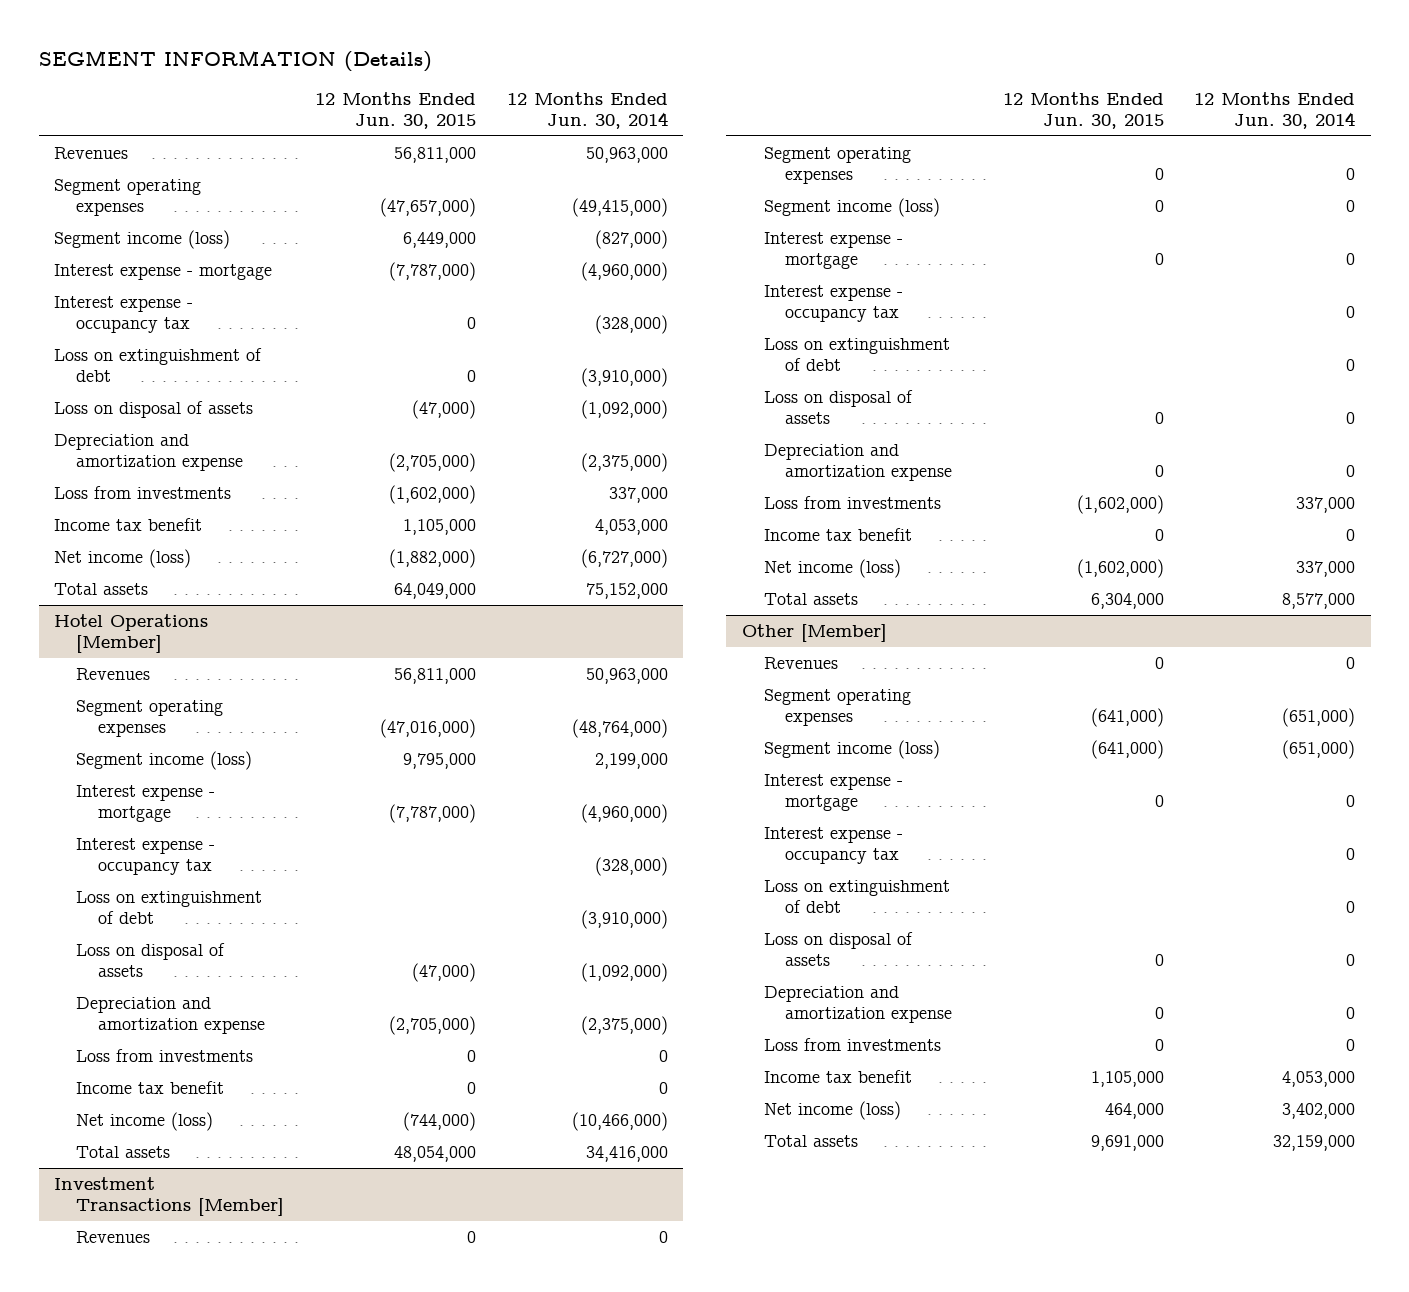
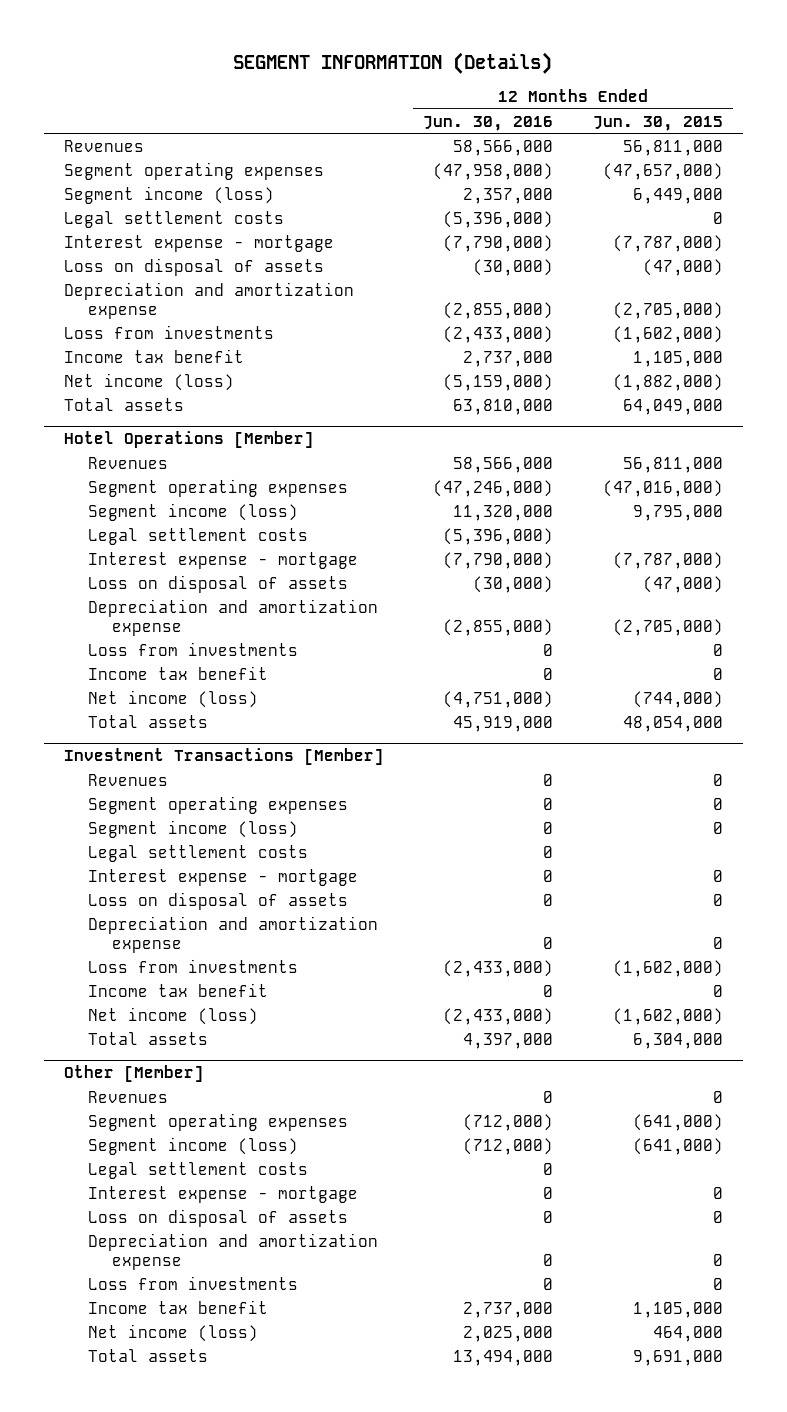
- | 12 Months Ended Jun. 30, 2015 | 12 Months Ended Jun. 30, 2014
+ | 12 Months Ended Jun. 30, 2016 | 12 Months Ended Jun. 30, 2015
+ Legal settlement costs | (5,396,000) | 0
- Interest expense - occupancy tax | 0 | (328,000)
- Loss on extinguishment of debt | 0 | (3,910,000)
@ Hotel Operations [Member]
+ Legal settlement costs | (5,396,000) |
- Interest expense - occupancy tax | | (328,000)
- Loss on extinguishment of debt | | (3,910,000)
@ Investment Transactions [Member]
+ Legal settlement costs | 0 |
- Interest expense - occupancy tax | | 0
- Loss on extinguishment of debt | | 0
@ Other [Member]
+ Legal settlement costs | 0 |
- Interest expense - occupancy tax | | 0
- Loss on extinguishment of debt | | 0

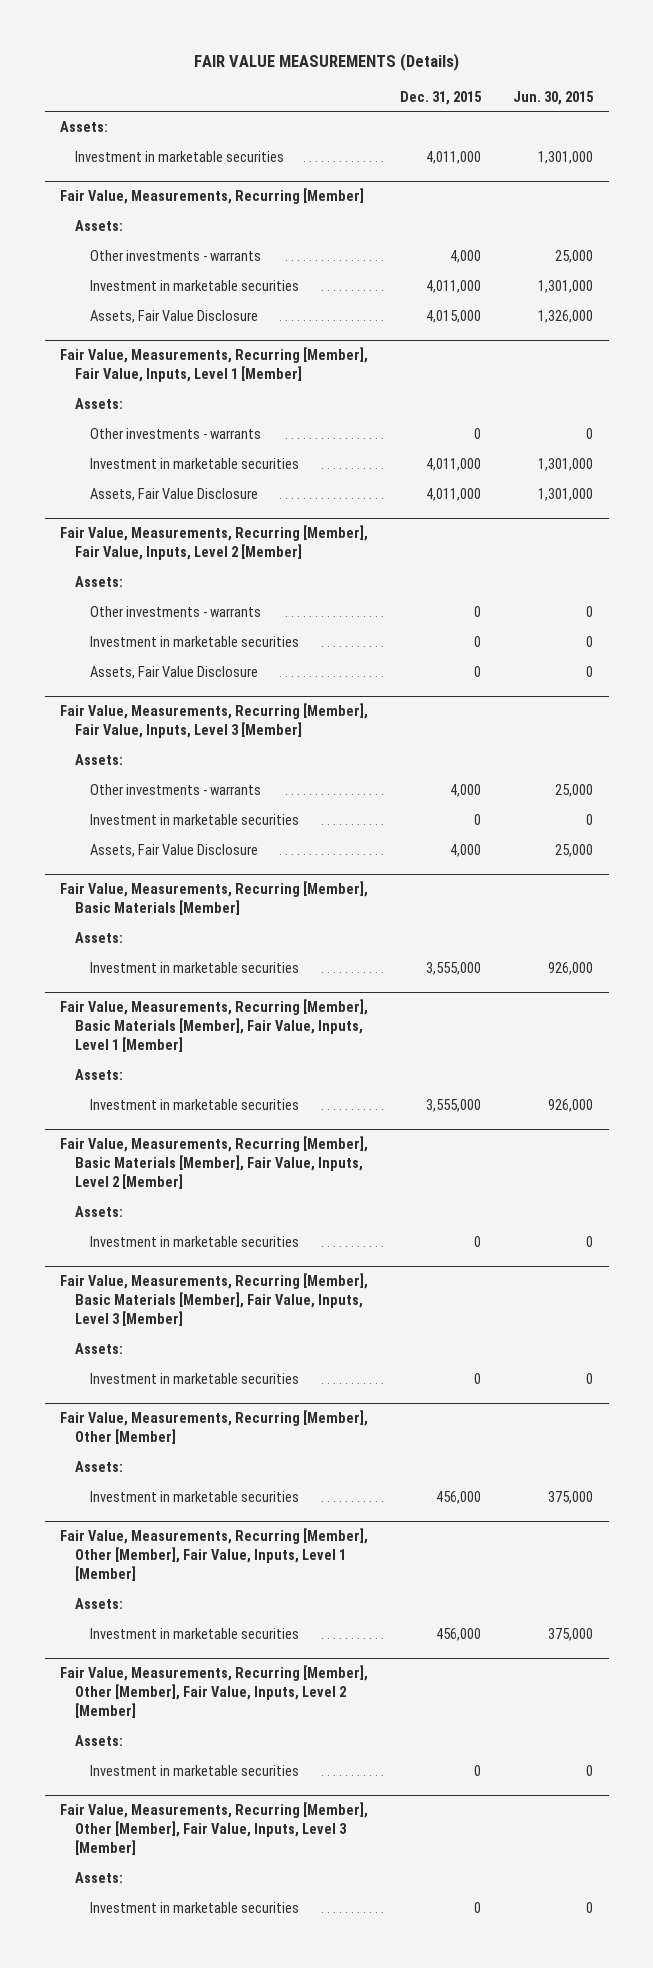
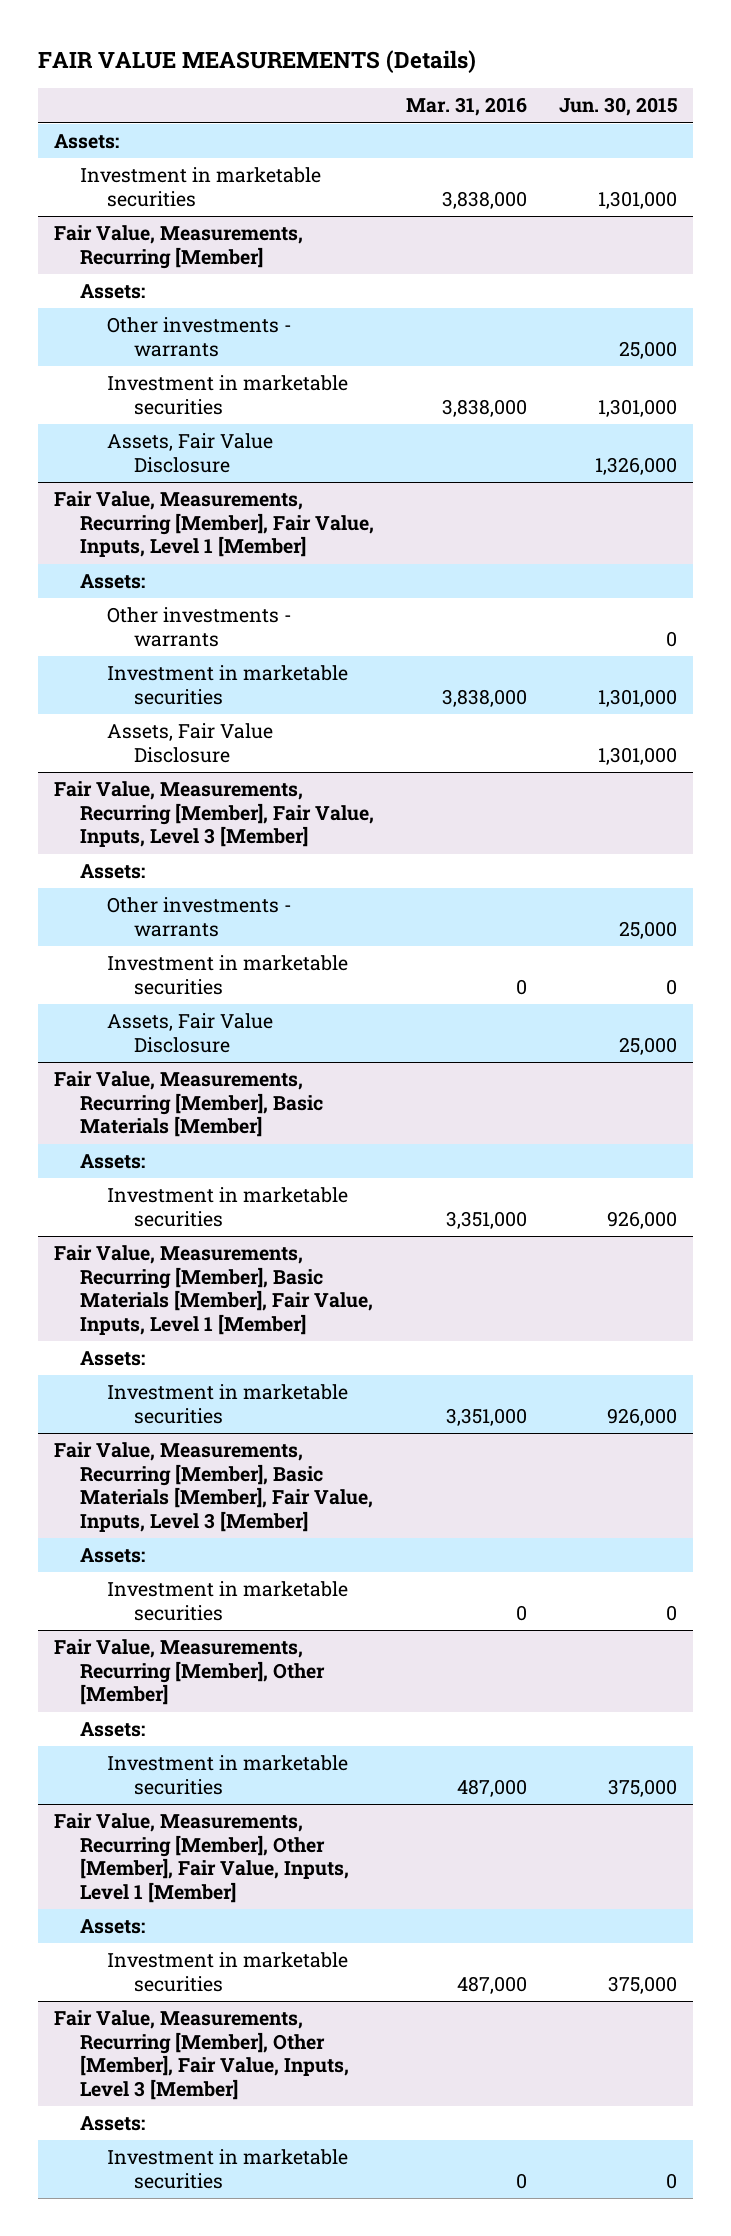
- | Dec. 31, 2015 | Jun. 30, 2015
+ | Mar. 31, 2016 | Jun. 30, 2015
- Fair Value, Measurements, Recurring [Member], Fair Value, Inputs, Level 2 [Member]
- Assets:
- Other investments - warrants | 0 | 0
- Investment in marketable securities | 0 | 0
- Assets, Fair Value Disclosure | 0 | 0
- Fair Value, Measurements, Recurring [Member], Basic Materials [Member], Fair Value, Inputs, Level 2 [Member]
- Assets:
- Investment in marketable securities | 0 | 0
- Fair Value, Measurements, Recurring [Member], Other [Member], Fair Value, Inputs, Level 2 [Member]
- Assets:
- Investment in marketable securities | 0 | 0

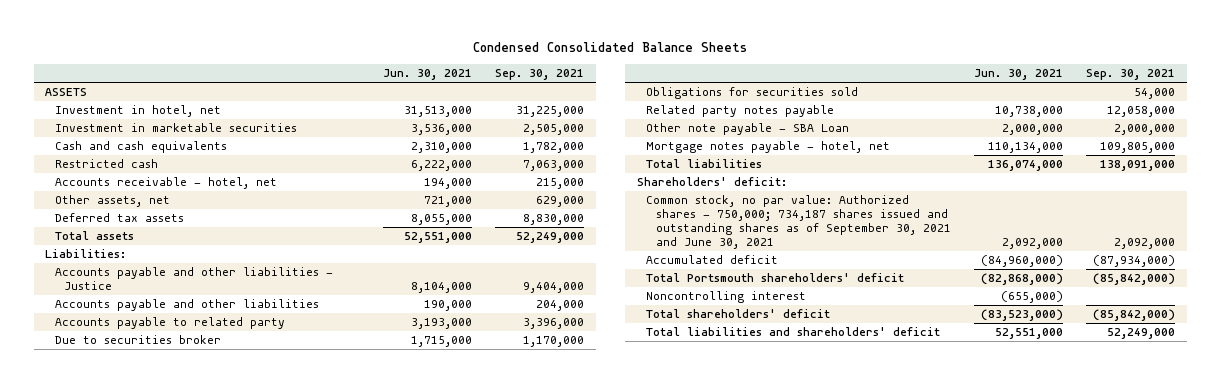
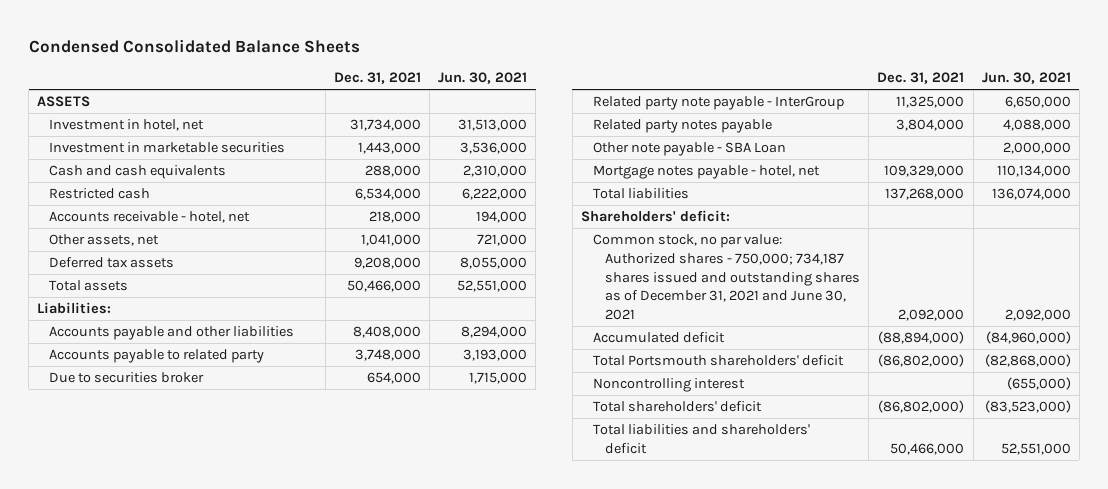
- | Jun. 30, 2021 | Sep. 30, 2021
+ | Dec. 31, 2021 | Jun. 30, 2021
- Accounts payable and other liabilities - Justice | 8,104,000 | 9,404,000
- Accounts payable and other liabilities | 190,000 | 204,000
+ Accounts payable and other liabilities | 8,408,000 | 8,294,000
- Obligations for securities sold | | 54,000
- Related party notes payable | 10,738,000 | 12,058,000
+ Related party note payable - InterGroup | 11,325,000 | 6,650,000
+ Related party notes payable | 3,804,000 | 4,088,000
- Common stock, no par value: Authorized shares - 750,000; 734,187 shares issued and outstanding shares as of September 30, 2021 and June 30, 2021 | 2,092,000 | 2,092,000
+ Common stock, no par value: Authorized shares - 750,000; 734,187 shares issued and outstanding shares as of December 31, 2021 and June 30, 2021 | 2,092,000 | 2,092,000

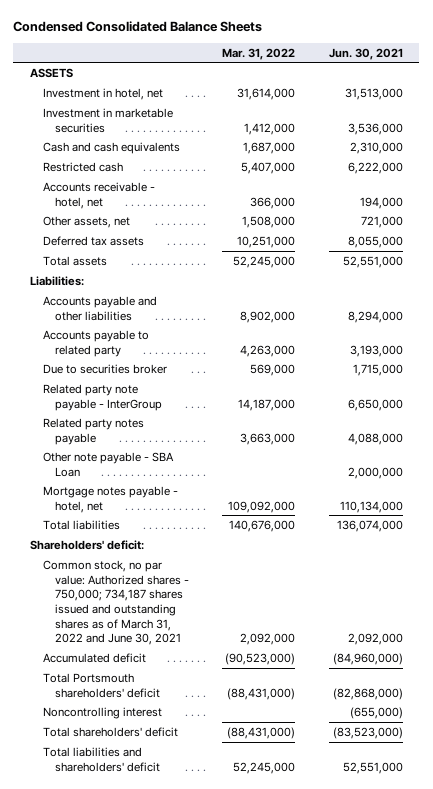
- | Dec. 31, 2021 | Jun. 30, 2021
+ | Mar. 31, 2022 | Jun. 30, 2021
- Common stock, no par value: Authorized shares - 750,000; 734,187 shares issued and outstanding shares as of December 31, 2021 and June 30, 2021 | 2,092,000 | 2,092,000
+ Common stock, no par value: Authorized shares - 750,000; 734,187 shares issued and outstanding shares as of March 31, 2022 and June 30, 2021 | 2,092,000 | 2,092,000

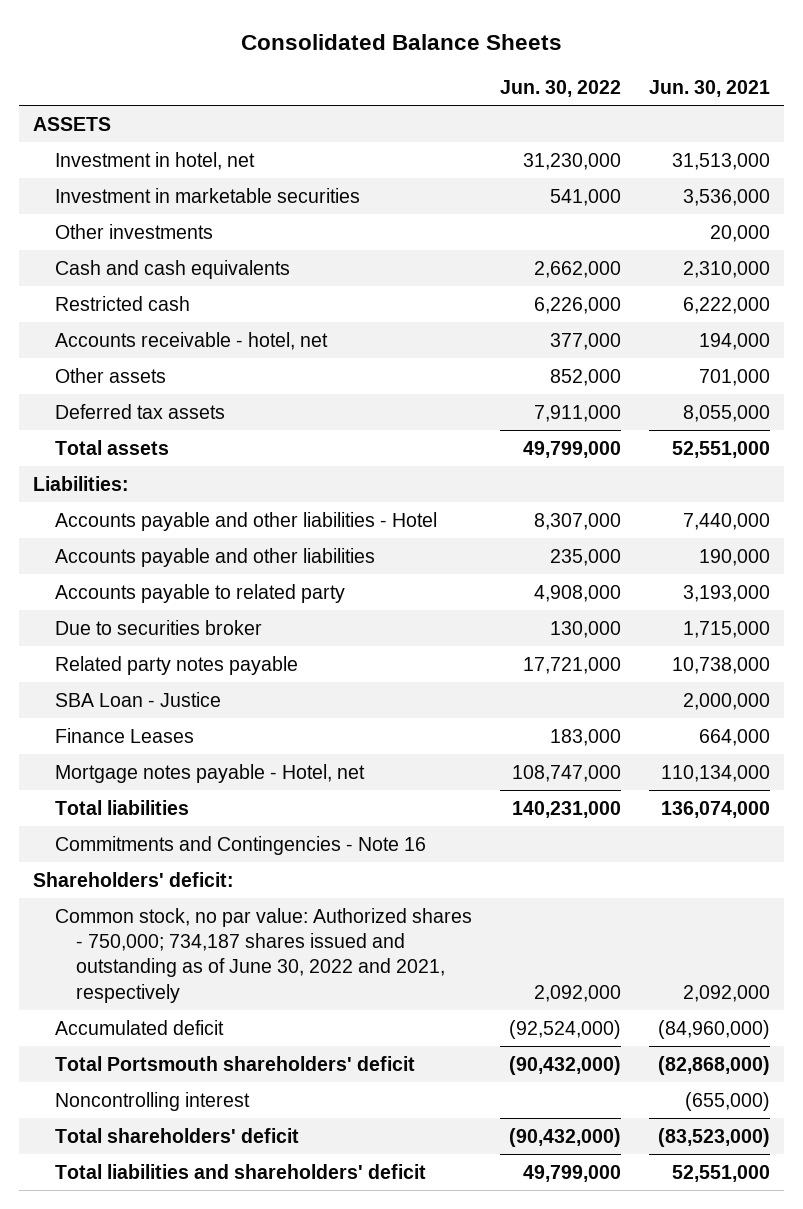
- Condensed Consolidated Balance Sheets
+ Consolidated Balance Sheets
- | Mar. 31, 2022 | Jun. 30, 2021
+ | Jun. 30, 2022 | Jun. 30, 2021
+ Other investments | | 20,000
- Other assets, net | 1,508,000 | 721,000
+ Other assets | 852,000 | 701,000
- Accounts payable and other liabilities | 8,902,000 | 8,294,000
+ Accounts payable and other liabilities - Hotel | 8,307,000 | 7,440,000
+ Accounts payable and other liabilities | 235,000 | 190,000
- Related party note payable - InterGroup | 14,187,000 | 6,650,000
- Related party notes payable | 3,663,000 | 4,088,000
- Other note payable - SBA Loan | | 2,000,000
- Mortgage notes payable - hotel, net | 109,092,000 | 110,134,000
+ Related party notes payable | 17,721,000 | 10,738,000
+ SBA Loan - Justice | | 2,000,000
+ Finance Leases | 183,000 | 664,000
+ Mortgage notes payable - Hotel, net | 108,747,000 | 110,134,000
+ Commitments and Contingencies - Note 16
- Common stock, no par value: Authorized shares - 750,000; 734,187 shares issued and outstanding shares as of March 31, 2022 and June 30, 2021 | 2,092,000 | 2,092,000
+ Common stock, no par value: Authorized shares - 750,000; 734,187 shares issued and outstanding as of June 30, 2022 and 2021, respectively | 2,092,000 | 2,092,000

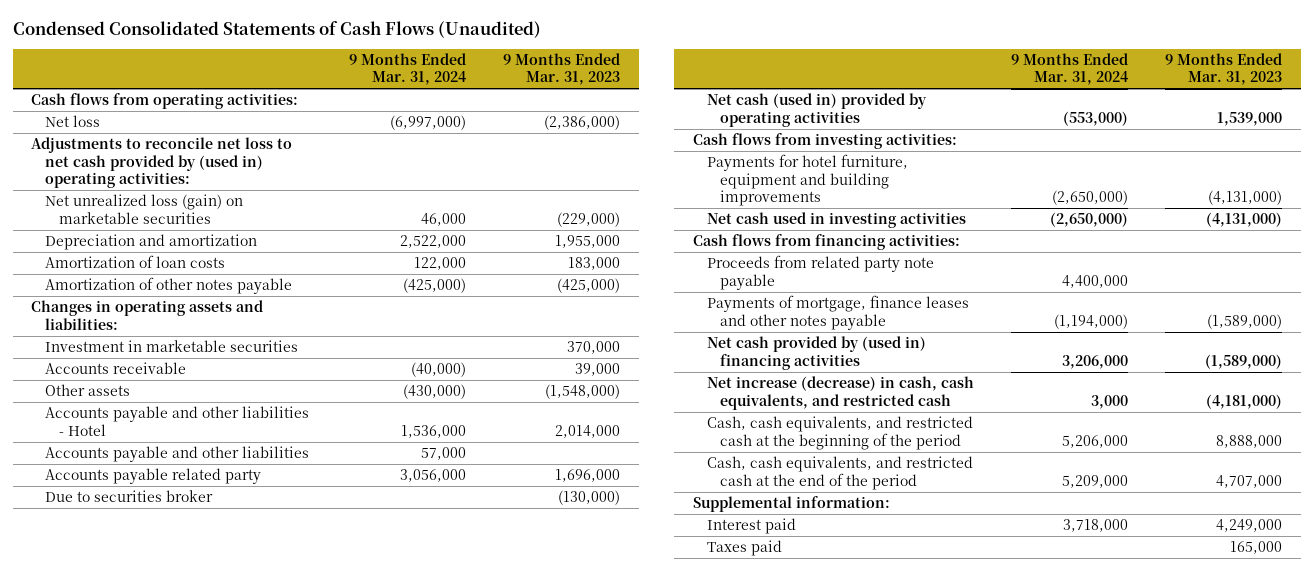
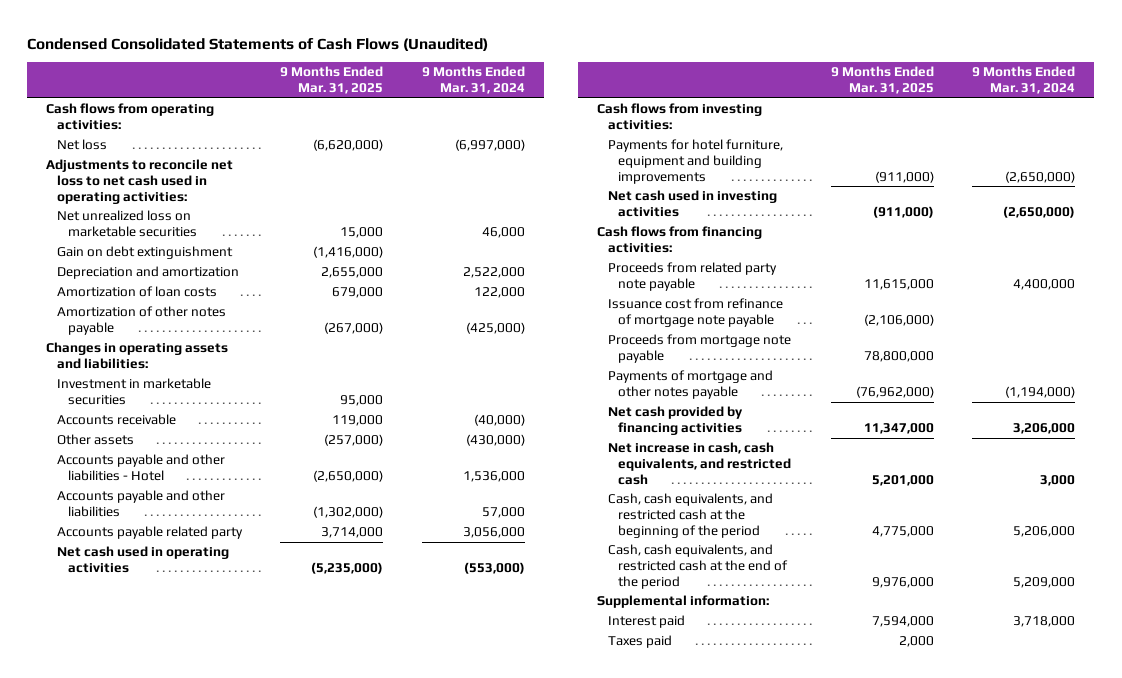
- | 9 Months Ended Mar. 31, 2024 | 9 Months Ended Mar. 31, 2023
+ | 9 Months Ended Mar. 31, 2025 | 9 Months Ended Mar. 31, 2024
- Adjustments to reconcile net loss to net cash provided by (used in) operating activities:
- Net unrealized loss (gain) on marketable securities | 46,000 | (229,000)
+ Adjustments to reconcile net loss to net cash used in operating activities:
+ Net unrealized loss on marketable securities | 15,000 | 46,000
+ Gain on debt extinguishment | (1,416,000) |
- Due to securities broker | | (130,000)
- Net cash (used in) provided by operating activities | (553,000) | 1,539,000
+ Net cash used in operating activities | (5,235,000) | (553,000)
- Payments of mortgage, finance leases and other notes payable | (1,194,000) | (1,589,000)
- Net cash provided by (used in) financing activities | 3,206,000 | (1,589,000)
- Net increase (decrease) in cash, cash equivalents, and restricted cash | 3,000 | (4,181,000)
+ Issuance cost from refinance of mortgage note payable | (2,106,000) |
+ Proceeds from mortgage note payable | 78,800,000 |
+ Payments of mortgage and other notes payable | (76,962,000) | (1,194,000)
+ Net cash provided by financing activities | 11,347,000 | 3,206,000
+ Net increase in cash, cash equivalents, and restricted cash | 5,201,000 | 3,000

